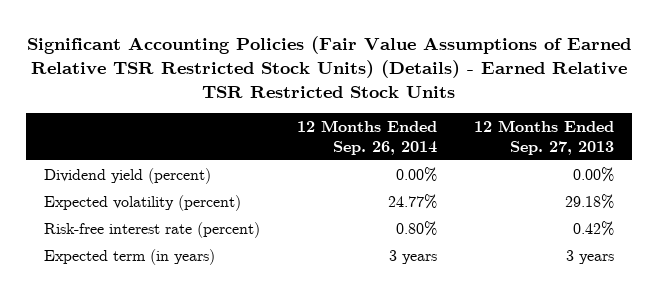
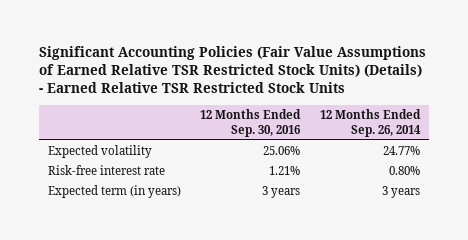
- | 12 Months Ended Sep. 26, 2014 | 12 Months Ended Sep. 27, 2013
+ | 12 Months Ended Sep. 30, 2016 | 12 Months Ended Sep. 26, 2014
- Dividend yield (percent) | 0.00% | 0.00%
- Expected volatility (percent) | 24.77% | 29.18%
- Risk-free interest rate (percent) | 0.80% | 0.42%
+ Expected volatility | 25.06% | 24.77%
+ Risk-free interest rate | 1.21% | 0.80%

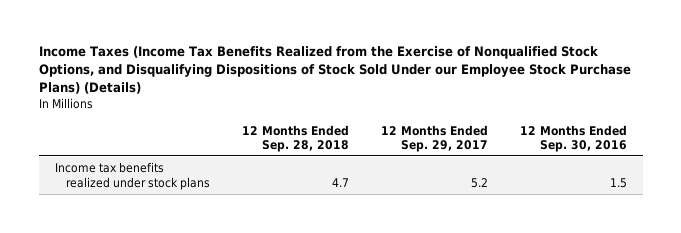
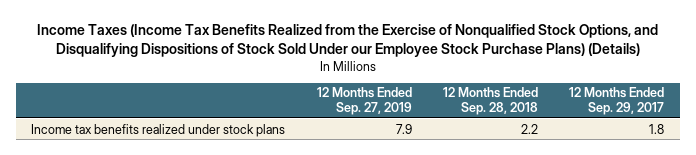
- | 12 Months Ended Sep. 28, 2018 | 12 Months Ended Sep. 29, 2017 | 12 Months Ended Sep. 30, 2016
+ | 12 Months Ended Sep. 27, 2019 | 12 Months Ended Sep. 28, 2018 | 12 Months Ended Sep. 29, 2017
- Income tax benefits realized under stock plans | 4.7 | 5.2 | 1.5
+ Income tax benefits realized under stock plans | 7.9 | 2.2 | 1.8

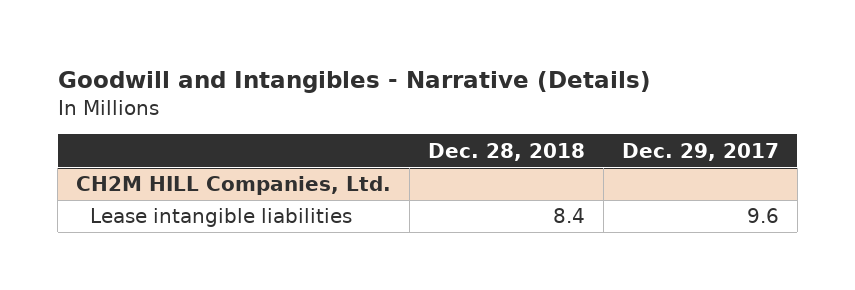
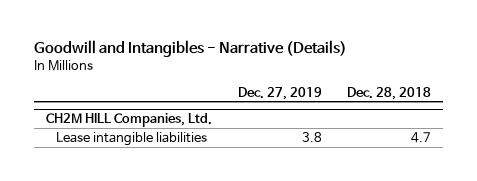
- | Dec. 28, 2018 | Dec. 29, 2017
+ | Dec. 27, 2019 | Dec. 28, 2018
@ CH2M HILL Companies, Ltd.
- Lease intangible liabilities | 8.4 | 9.6
+ Lease intangible liabilities | 3.8 | 4.7

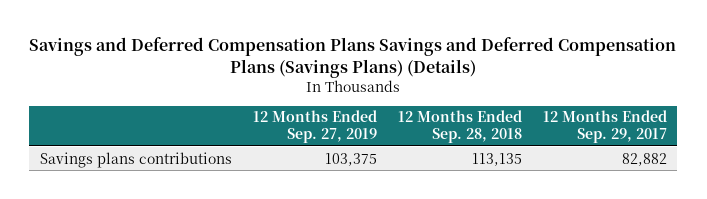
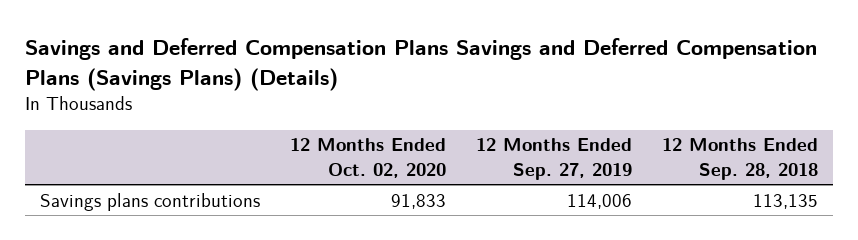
- | 12 Months Ended Sep. 27, 2019 | 12 Months Ended Sep. 28, 2018 | 12 Months Ended Sep. 29, 2017
+ | 12 Months Ended Oct. 02, 2020 | 12 Months Ended Sep. 27, 2019 | 12 Months Ended Sep. 28, 2018
- Savings plans contributions | 103,375 | 113,135 | 82,882
+ Savings plans contributions | 91,833 | 114,006 | 113,135

